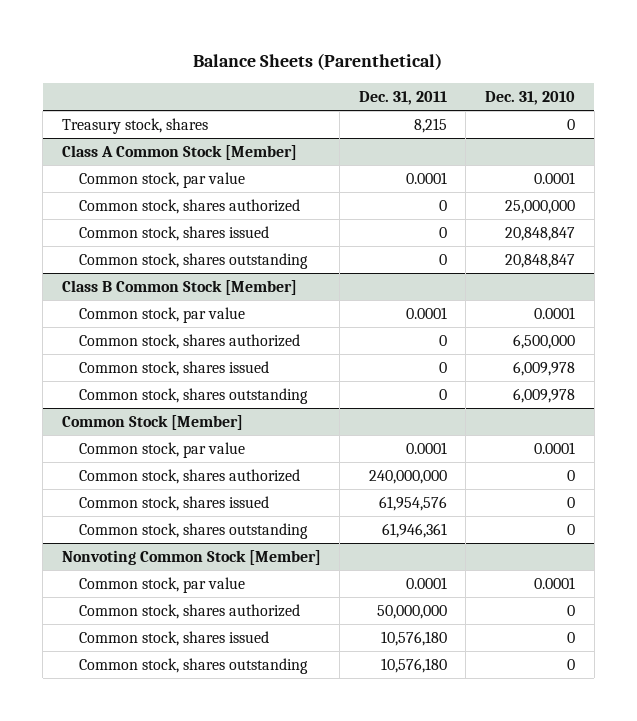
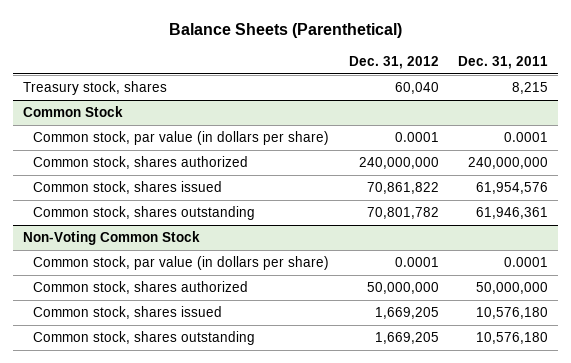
- | Dec. 31, 2011 | Dec. 31, 2010
+ | Dec. 31, 2012 | Dec. 31, 2011
- Class A Common Stock [Member]
- Common stock, par value | 0.0001 | 0.0001
- Common stock, shares authorized | 0 | 25,000,000
- Common stock, shares issued | 0 | 20,848,847
- Common stock, shares outstanding | 0 | 20,848,847
- Class B Common Stock [Member]
- Common stock, par value | 0.0001 | 0.0001
- Common stock, shares authorized | 0 | 6,500,000
- Common stock, shares issued | 0 | 6,009,978
- Common stock, shares outstanding | 0 | 6,009,978
- Common Stock [Member]
- Common stock, par value | 0.0001 | 0.0001
+ Common Stock
+ Common stock, par value (in dollars per share) | 0.0001 | 0.0001
- Nonvoting Common Stock [Member]
- Common stock, par value | 0.0001 | 0.0001
+ Non-Voting Common Stock
+ Common stock, par value (in dollars per share) | 0.0001 | 0.0001

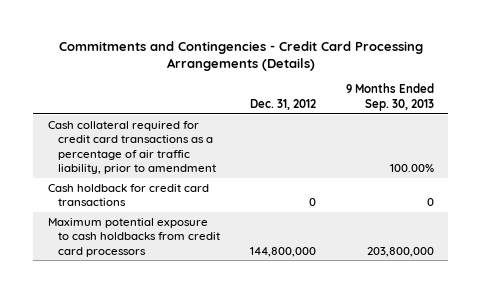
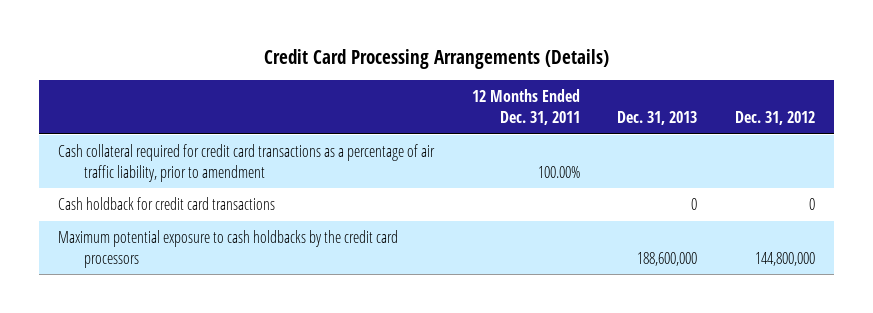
- Commitments and Contingencies - Credit Card Processing Arrangements (Details)
+ Credit Card Processing Arrangements (Details)
- | Dec. 31, 2012 | 9 Months Ended Sep. 30, 2013
+ | 12 Months Ended Dec. 31, 2011 | Dec. 31, 2013 | Dec. 31, 2012
- Maximum potential exposure to cash holdbacks from credit card processors | 144,800,000 | 203,800,000
+ Maximum potential exposure to cash holdbacks by the credit card processors | | 188,600,000 | 144,800,000

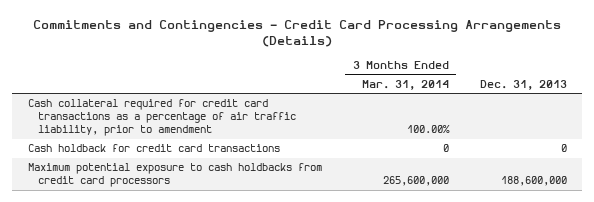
- Credit Card Processing Arrangements (Details)
+ Commitments and Contingencies - Credit Card Processing Arrangements (Details)
- | 12 Months Ended Dec. 31, 2011 | Dec. 31, 2013 | Dec. 31, 2012
+ | 3 Months Ended Mar. 31, 2014 | Dec. 31, 2013
- Maximum potential exposure to cash holdbacks by the credit card processors | | 188,600,000 | 144,800,000
+ Maximum potential exposure to cash holdbacks from credit card processors | 265,600,000 | 188,600,000

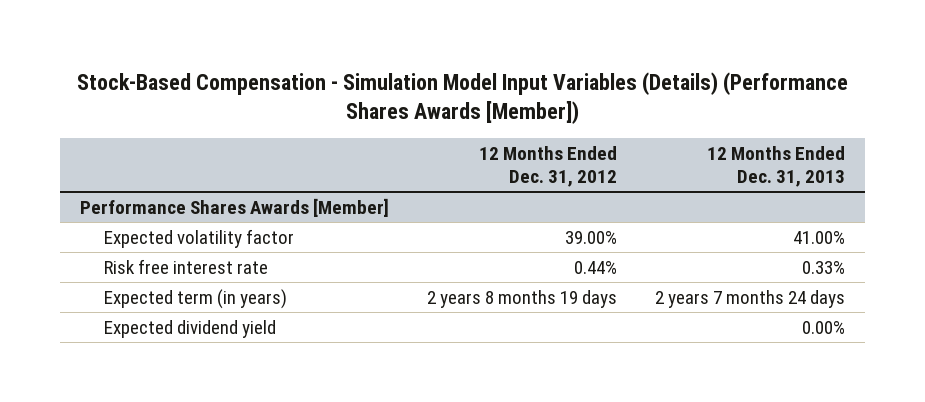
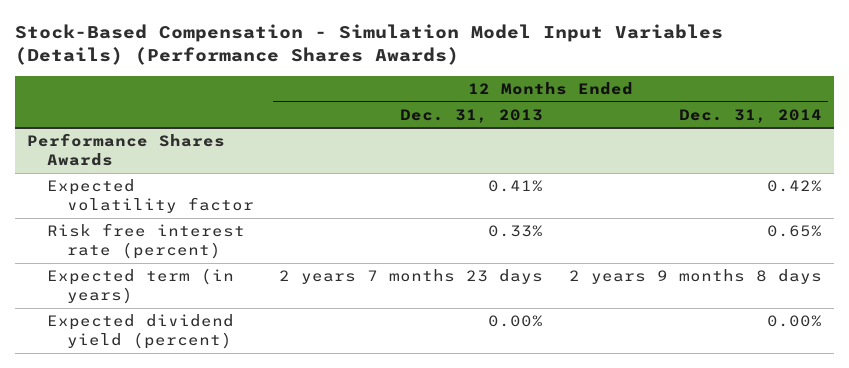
- Stock-Based Compensation - Simulation Model Input Variables (Details) (Performance Shares Awards [Member])
+ Stock-Based Compensation - Simulation Model Input Variables (Details) (Performance Shares Awards)
- | 12 Months Ended Dec. 31, 2012 | 12 Months Ended Dec. 31, 2013
+ | 12 Months Ended Dec. 31, 2013 | 12 Months Ended Dec. 31, 2014
- Performance Shares Awards [Member]
- Expected volatility factor | 39.00% | 41.00%
- Risk free interest rate | 0.44% | 0.33%
- Expected term (in years) | 2 years 8 months 19 days | 2 years 7 months 24 days
- Expected dividend yield | | 0.00%
+ Performance Shares Awards
+ Expected volatility factor | 0.41% | 0.42%
+ Risk free interest rate (percent) | 0.33% | 0.65%
+ Expected term (in years) | 2 years 7 months 23 days | 2 years 9 months 8 days
+ Expected dividend yield (percent) | 0.00% | 0.00%

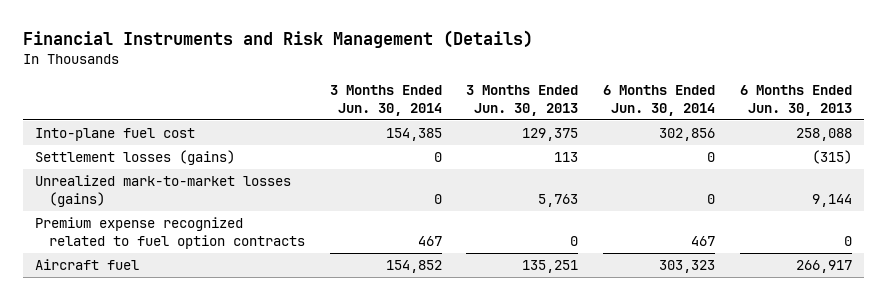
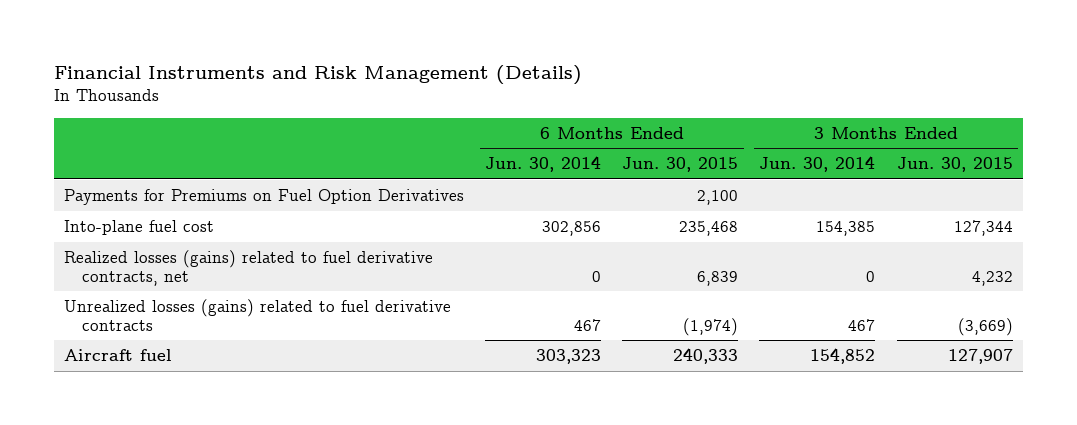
- | 3 Months Ended Jun. 30, 2014 | 3 Months Ended Jun. 30, 2013 | 6 Months Ended Jun. 30, 2014 | 6 Months Ended Jun. 30, 2013
+ | 6 Months Ended Jun. 30, 2014 | 6 Months Ended Jun. 30, 2015 | 3 Months Ended Jun. 30, 2014 | 3 Months Ended Jun. 30, 2015
+ Payments for Premiums on Fuel Option Derivatives | | 2,100 | |
- Settlement losses (gains) | 0 | 113 | 0 | (315)
- Unrealized mark-to-market losses (gains) | 0 | 5,763 | 0 | 9,144
- Premium expense recognized related to fuel option contracts | 467 | 0 | 467 | 0
+ Realized losses (gains) related to fuel derivative contracts, net | 0 | 6,839 | 0 | 4,232
+ Unrealized losses (gains) related to fuel derivative contracts | 467 | (1,974) | 467 | (3,669)

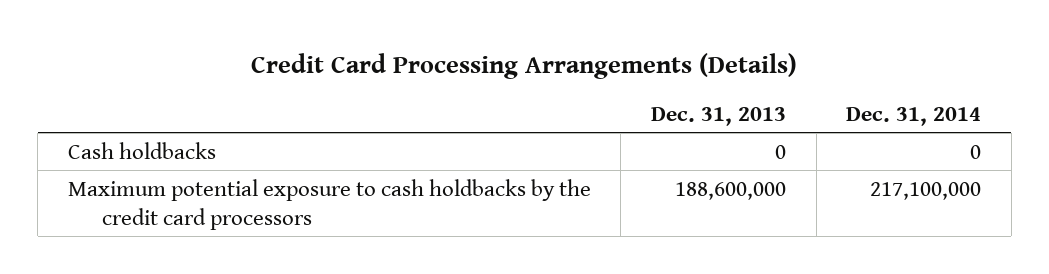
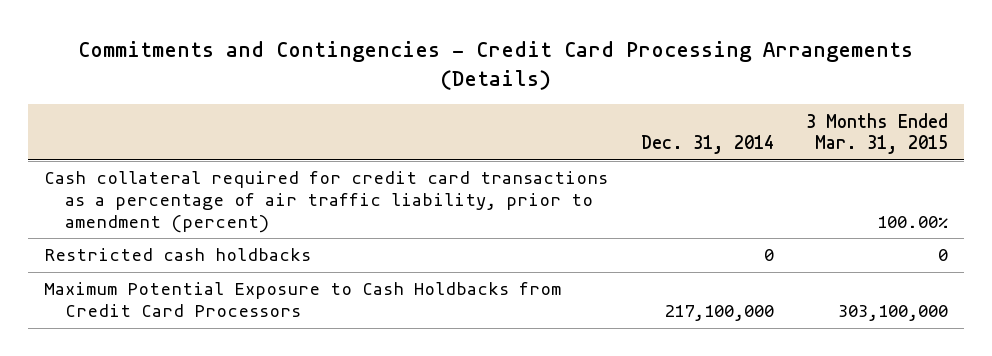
- Credit Card Processing Arrangements (Details)
+ Commitments and Contingencies - Credit Card Processing Arrangements (Details)
- | Dec. 31, 2013 | Dec. 31, 2014
+ | Dec. 31, 2014 | 3 Months Ended Mar. 31, 2015
- Cash holdbacks | 0 | 0
- Maximum potential exposure to cash holdbacks by the credit card processors | 188,600,000 | 217,100,000
+ Cash collateral required for credit card transactions as a percentage of air traffic liability, prior to amendment (percent) | | 100.00%
+ Restricted cash holdbacks | 0 | 0
+ Maximum Potential Exposure to Cash Holdbacks from Credit Card Processors | 217,100,000 | 303,100,000

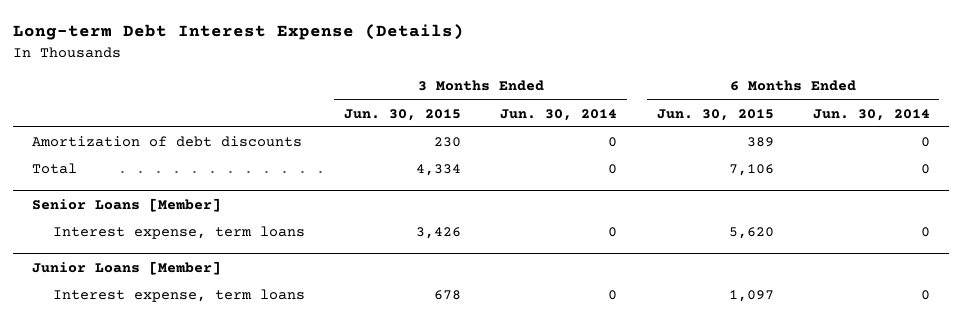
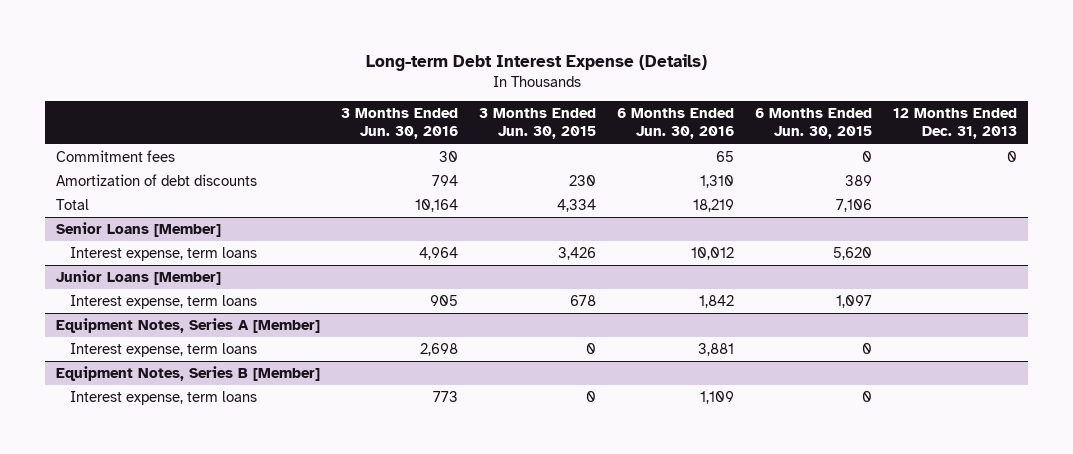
- | 3 Months Ended Jun. 30, 2015 | 3 Months Ended Jun. 30, 2014 | 6 Months Ended Jun. 30, 2015 | 6 Months Ended Jun. 30, 2014
+ | 3 Months Ended Jun. 30, 2016 | 3 Months Ended Jun. 30, 2015 | 6 Months Ended Jun. 30, 2016 | 6 Months Ended Jun. 30, 2015 | 12 Months Ended Dec. 31, 2013
+ Commitment fees | 30 | | 65 | 0 | 0
+ Equipment Notes, Series A [Member]
+ Interest expense, term loans | 2,698 | 0 | 3,881 | 0 |
+ Equipment Notes, Series B [Member]
+ Interest expense, term loans | 773 | 0 | 1,109 | 0 |

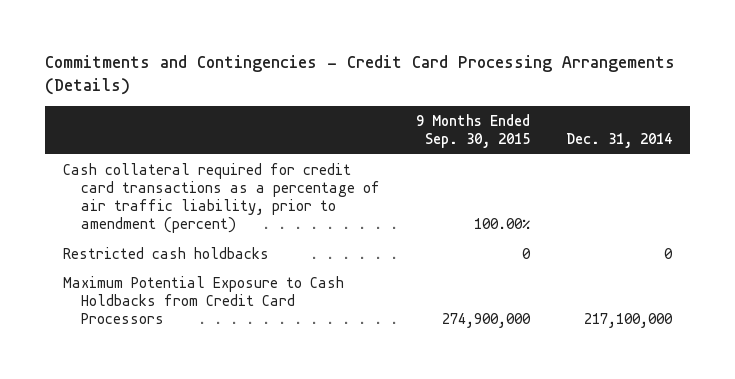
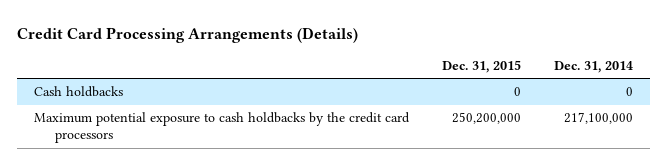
- Commitments and Contingencies - Credit Card Processing Arrangements (Details)
+ Credit Card Processing Arrangements (Details)
- | 9 Months Ended Sep. 30, 2015 | Dec. 31, 2014
+ | Dec. 31, 2015 | Dec. 31, 2014
- Cash collateral required for credit card transactions as a percentage of air traffic liability, prior to amendment (percent) | 100.00% |
- Restricted cash holdbacks | 0 | 0
- Maximum Potential Exposure to Cash Holdbacks from Credit Card Processors | 274,900,000 | 217,100,000
+ Cash holdbacks | 0 | 0
+ Maximum potential exposure to cash holdbacks by the credit card processors | 250,200,000 | 217,100,000

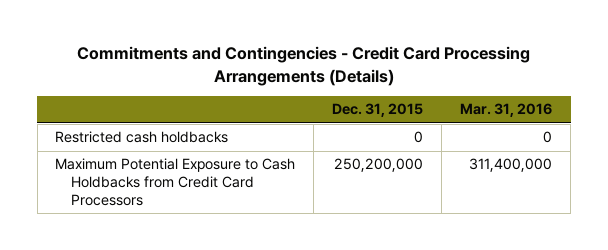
- Credit Card Processing Arrangements (Details)
+ Commitments and Contingencies - Credit Card Processing Arrangements (Details)
- | Dec. 31, 2015 | Dec. 31, 2014
+ | Dec. 31, 2015 | Mar. 31, 2016
- Cash holdbacks | 0 | 0
- Maximum potential exposure to cash holdbacks by the credit card processors | 250,200,000 | 217,100,000
+ Restricted cash holdbacks | 0 | 0
+ Maximum Potential Exposure to Cash Holdbacks from Credit Card Processors | 250,200,000 | 311,400,000

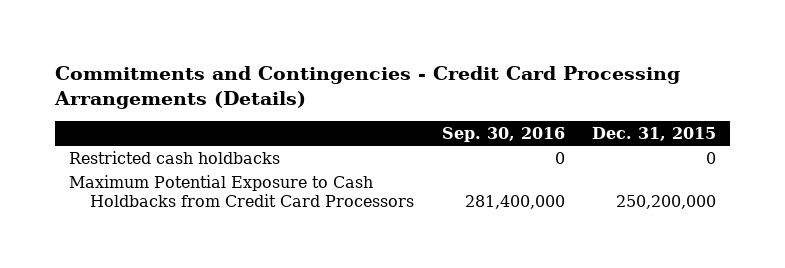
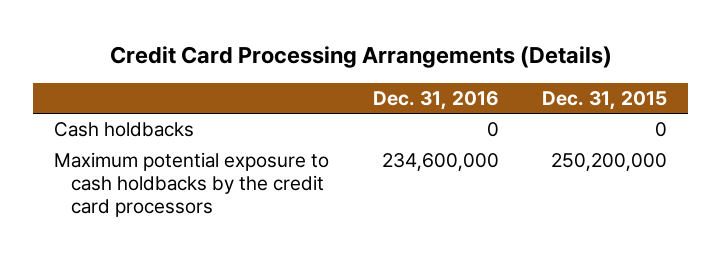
- Commitments and Contingencies - Credit Card Processing Arrangements (Details)
+ Credit Card Processing Arrangements (Details)
- | Sep. 30, 2016 | Dec. 31, 2015
+ | Dec. 31, 2016 | Dec. 31, 2015
- Restricted cash holdbacks | 0 | 0
- Maximum Potential Exposure to Cash Holdbacks from Credit Card Processors | 281,400,000 | 250,200,000
+ Cash holdbacks | 0 | 0
+ Maximum potential exposure to cash holdbacks by the credit card processors | 234,600,000 | 250,200,000

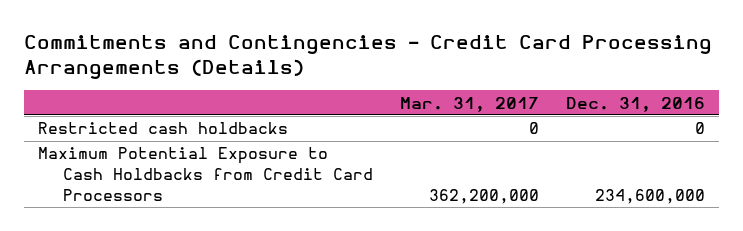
- Credit Card Processing Arrangements (Details)
+ Commitments and Contingencies - Credit Card Processing Arrangements (Details)
- | Dec. 31, 2016 | Dec. 31, 2015
+ | Mar. 31, 2017 | Dec. 31, 2016
- Cash holdbacks | 0 | 0
- Maximum potential exposure to cash holdbacks by the credit card processors | 234,600,000 | 250,200,000
+ Restricted cash holdbacks | 0 | 0
+ Maximum Potential Exposure to Cash Holdbacks from Credit Card Processors | 362,200,000 | 234,600,000

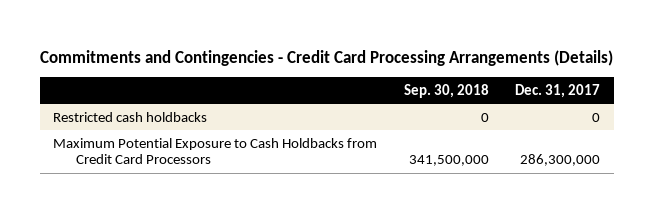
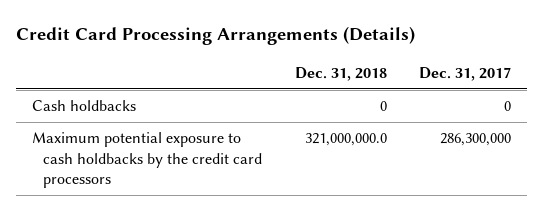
- Commitments and Contingencies - Credit Card Processing Arrangements (Details)
+ Credit Card Processing Arrangements (Details)
- | Sep. 30, 2018 | Dec. 31, 2017
+ | Dec. 31, 2018 | Dec. 31, 2017
- Restricted cash holdbacks | 0 | 0
- Maximum Potential Exposure to Cash Holdbacks from Credit Card Processors | 341,500,000 | 286,300,000
+ Cash holdbacks | 0 | 0
+ Maximum potential exposure to cash holdbacks by the credit card processors | 321,000,000.0 | 286,300,000

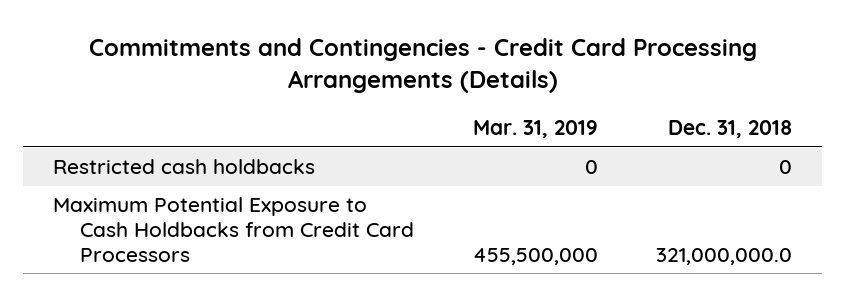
- Credit Card Processing Arrangements (Details)
+ Commitments and Contingencies - Credit Card Processing Arrangements (Details)
- | Dec. 31, 2018 | Dec. 31, 2017
+ | Mar. 31, 2019 | Dec. 31, 2018
- Cash holdbacks | 0 | 0
- Maximum potential exposure to cash holdbacks by the credit card processors | 321,000,000.0 | 286,300,000
+ Restricted cash holdbacks | 0 | 0
+ Maximum Potential Exposure to Cash Holdbacks from Credit Card Processors | 455,500,000 | 321,000,000.0

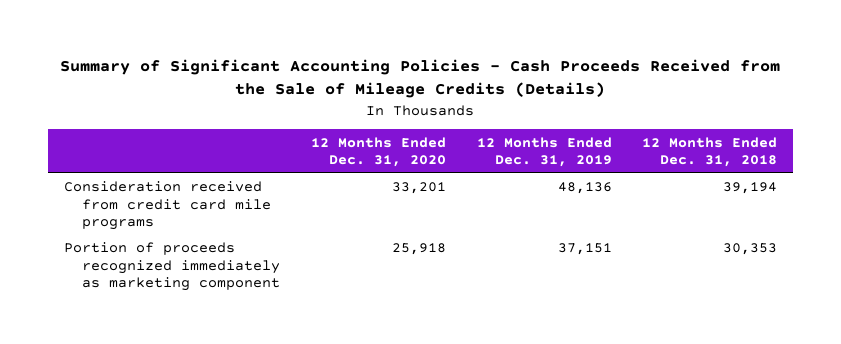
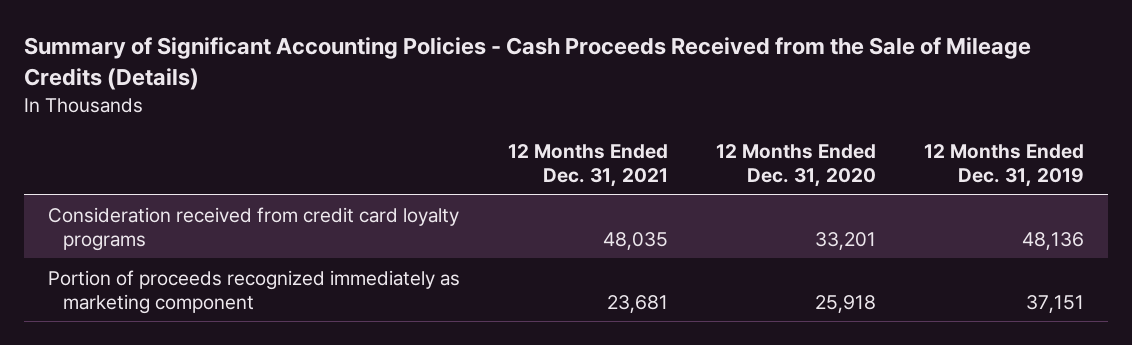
- | 12 Months Ended Dec. 31, 2020 | 12 Months Ended Dec. 31, 2019 | 12 Months Ended Dec. 31, 2018
+ | 12 Months Ended Dec. 31, 2021 | 12 Months Ended Dec. 31, 2020 | 12 Months Ended Dec. 31, 2019
- Consideration received from credit card mile programs | 33,201 | 48,136 | 39,194
+ Consideration received from credit card loyalty programs | 48,035 | 33,201 | 48,136

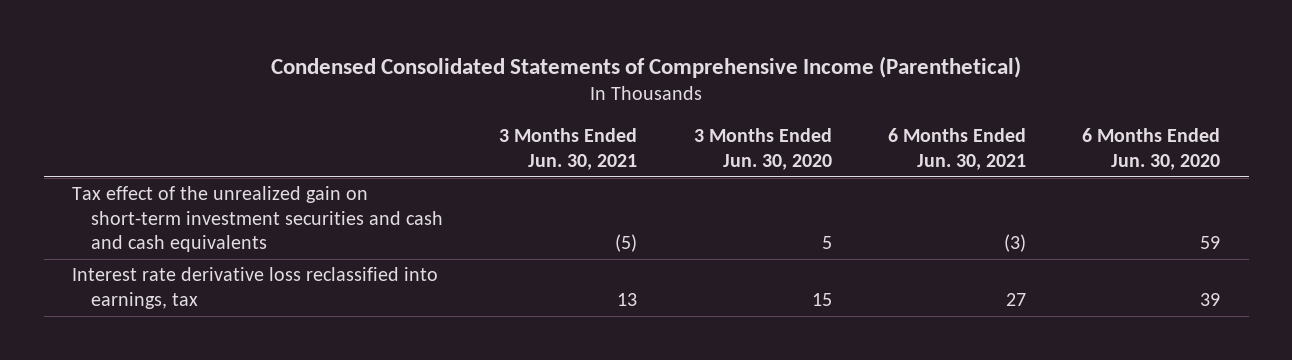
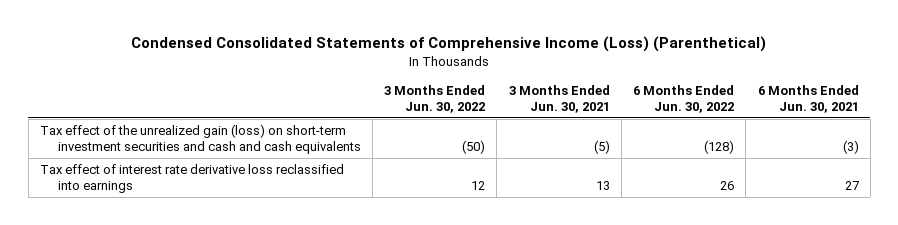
- Condensed Consolidated Statements of Comprehensive Income (Parenthetical)
+ Condensed Consolidated Statements of Comprehensive Income (Loss) (Parenthetical)
- | 3 Months Ended Jun. 30, 2021 | 3 Months Ended Jun. 30, 2020 | 6 Months Ended Jun. 30, 2021 | 6 Months Ended Jun. 30, 2020
+ | 3 Months Ended Jun. 30, 2022 | 3 Months Ended Jun. 30, 2021 | 6 Months Ended Jun. 30, 2022 | 6 Months Ended Jun. 30, 2021
- Tax effect of the unrealized gain on short-term investment securities and cash and cash equivalents | (5) | 5 | (3) | 59
- Interest rate derivative loss reclassified into earnings, tax | 13 | 15 | 27 | 39
+ Tax effect of the unrealized gain (loss) on short-term investment securities and cash and cash equivalents | (50) | (5) | (128) | (3)
+ Tax effect of interest rate derivative loss reclassified into earnings | 12 | 13 | 26 | 27

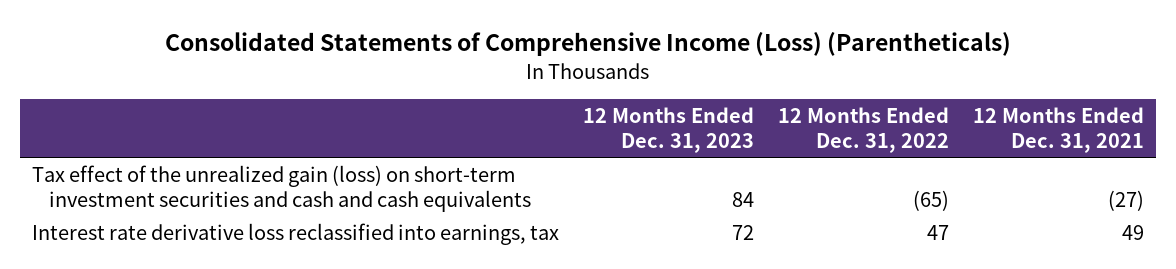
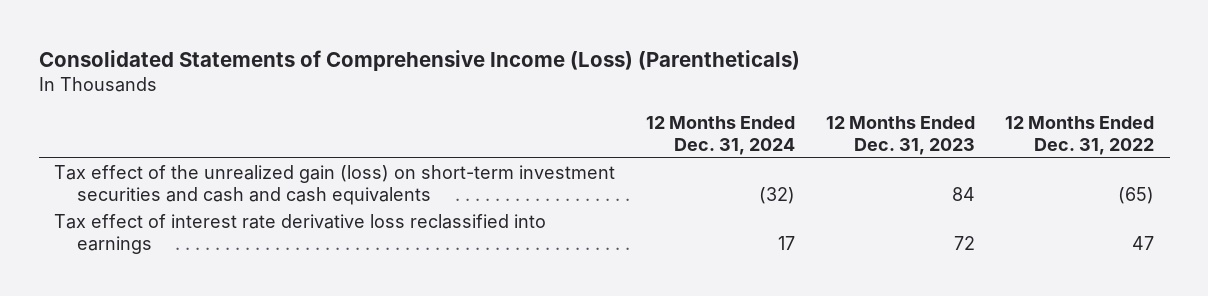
- | 12 Months Ended Dec. 31, 2023 | 12 Months Ended Dec. 31, 2022 | 12 Months Ended Dec. 31, 2021
+ | 12 Months Ended Dec. 31, 2024 | 12 Months Ended Dec. 31, 2023 | 12 Months Ended Dec. 31, 2022
- Interest rate derivative loss reclassified into earnings, tax | 72 | 47 | 49
+ Tax effect of interest rate derivative loss reclassified into earnings | 17 | 72 | 47

